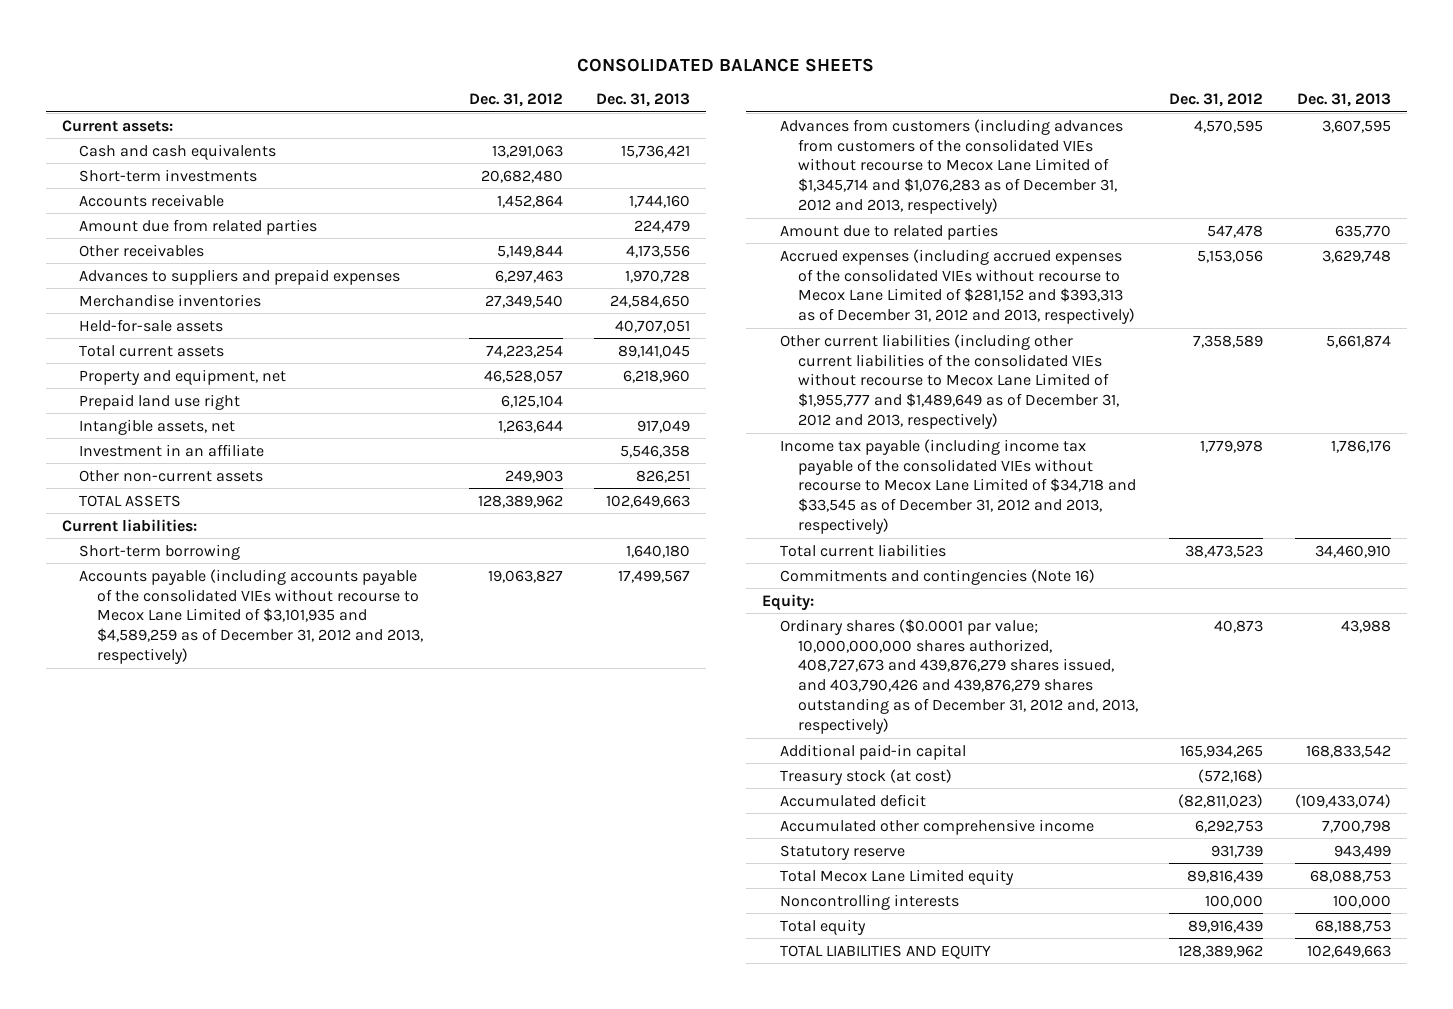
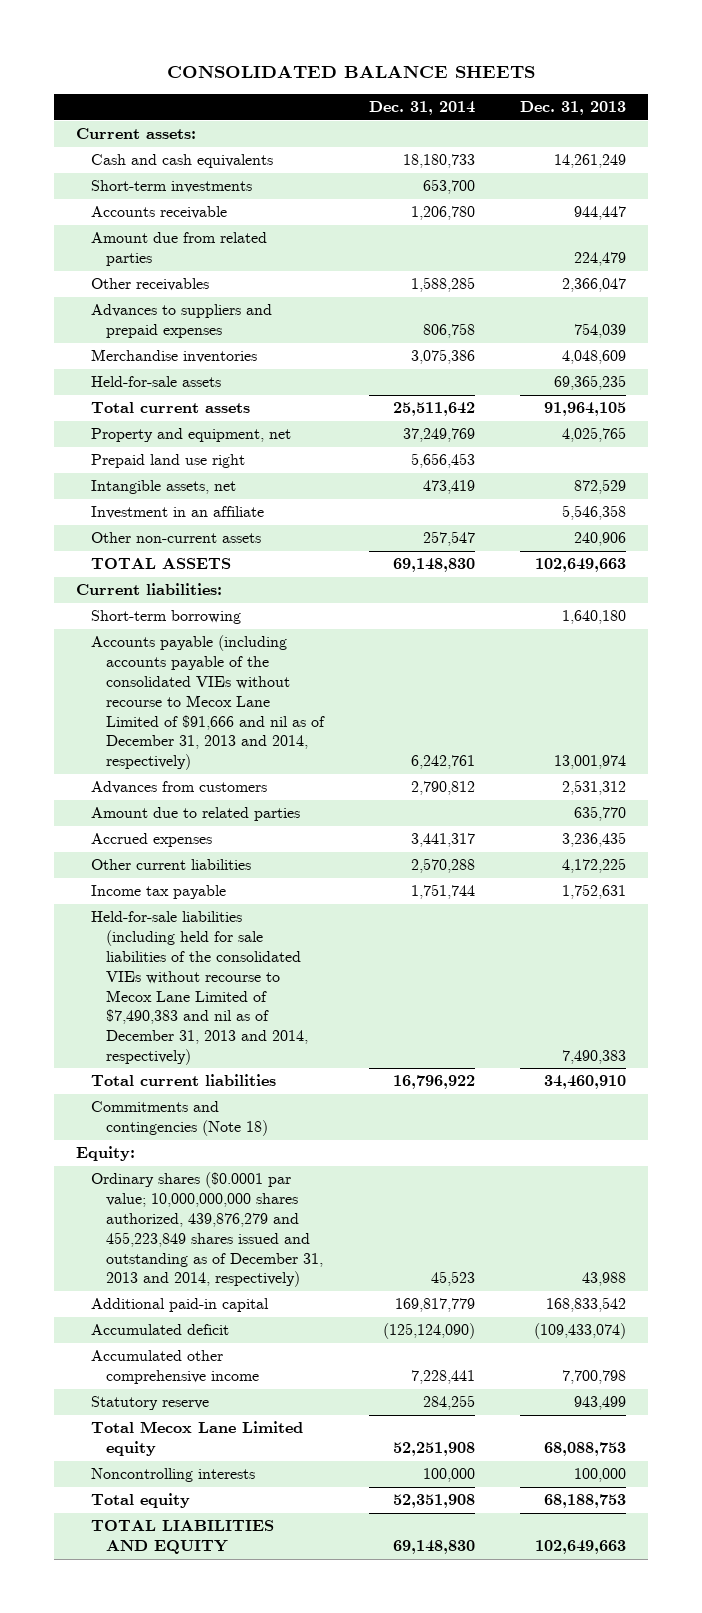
- | Dec. 31, 2012 | Dec. 31, 2013
+ | Dec. 31, 2014 | Dec. 31, 2013
- Cash and cash equivalents | 13,291,063 | 15,736,421
+ Cash and cash equivalents | 18,180,733 | 14,261,249
- Accounts receivable | 1,452,864 | 1,744,160
+ Accounts receivable | 1,206,780 | 944,447
- Other receivables | 5,149,844 | 4,173,556
- Advances to suppliers and prepaid expenses | 6,297,463 | 1,970,728
- Merchandise inventories | 27,349,540 | 24,584,650
- Held-for-sale assets | | 40,707,051
- Total current assets | 74,223,254 | 89,141,045
- Property and equipment, net | 46,528,057 | 6,218,960
+ Other receivables | 1,588,285 | 2,366,047
+ Advances to suppliers and prepaid expenses | 806,758 | 754,039
+ Merchandise inventories | 3,075,386 | 4,048,609
+ Held-for-sale assets | | 69,365,235
+ Total current assets | 25,511,642 | 91,964,105
+ Property and equipment, net | 37,249,769 | 4,025,765
- Intangible assets, net | 1,263,644 | 917,049
+ Intangible assets, net | 473,419 | 872,529
- Other non-current assets | 249,903 | 826,251
+ Other non-current assets | 257,547 | 240,906
- Accounts payable (including accounts payable of the consolidated VIEs without recourse to Mecox Lane Limited of $3,101,935 and $4,589,259 as of December 31, 2012 and 2013, respectively) | 19,063,827 | 17,499,567
- Advances from customers (including advances from customers of the consolidated VIEs without recourse to Mecox Lane Limited of $1,345,714 and $1,076,283 as of December 31, 2012 and 2013, respectively) | 4,570,595 | 3,607,595
+ Accounts payable (including accounts payable of the consolidated VIEs without recourse to Mecox Lane Limited of $91,666 and nil as of December 31, 2013 and 2014, respectively) | 6,242,761 | 13,001,974
+ Advances from customers | 2,790,812 | 2,531,312
- Accrued expenses (including accrued expenses of the consolidated VIEs without recourse to Mecox Lane Limited of $281,152 and $393,313 as of December 31, 2012 and 2013, respectively) | 5,153,056 | 3,629,748
- Other current liabilities (including other current liabilities of the consolidated VIEs without recourse to Mecox Lane Limited of $1,955,777 and $1,489,649 as of December 31, 2012 and 2013, respectively) | 7,358,589 | 5,661,874
- Income tax payable (including income tax payable of the consolidated VIEs without recourse to Mecox Lane Limited of $34,718 and $33,545 as of December 31, 2012 and 2013, respectively) | 1,779,978 | 1,786,176
+ Accrued expenses | 3,441,317 | 3,236,435
+ Other current liabilities | 2,570,288 | 4,172,225
+ Income tax payable | 1,751,744 | 1,752,631
+ Held-for-sale liabilities (including held for sale liabilities of the consolidated VIEs without recourse to Mecox Lane Limited of $7,490,383 and nil as of December 31, 2013 and 2014, respectively) | | 7,490,383
- Commitments and contingencies (Note 16)
+ Commitments and contingencies (Note 18)
- Ordinary shares ($0.0001 par value; 10,000,000,000 shares authorized, 408,727,673 and 439,876,279 shares issued, and 403,790,426 and 439,876,279 shares outstanding as of December 31, 2012 and, 2013, respectively) | 40,873 | 43,988
+ Ordinary shares ($0.0001 par value; 10,000,000,000 shares authorized, 439,876,279 and 455,223,849 shares issued and outstanding as of December 31, 2013 and 2014, respectively) | 45,523 | 43,988
- Treasury stock (at cost) | (572,168) |

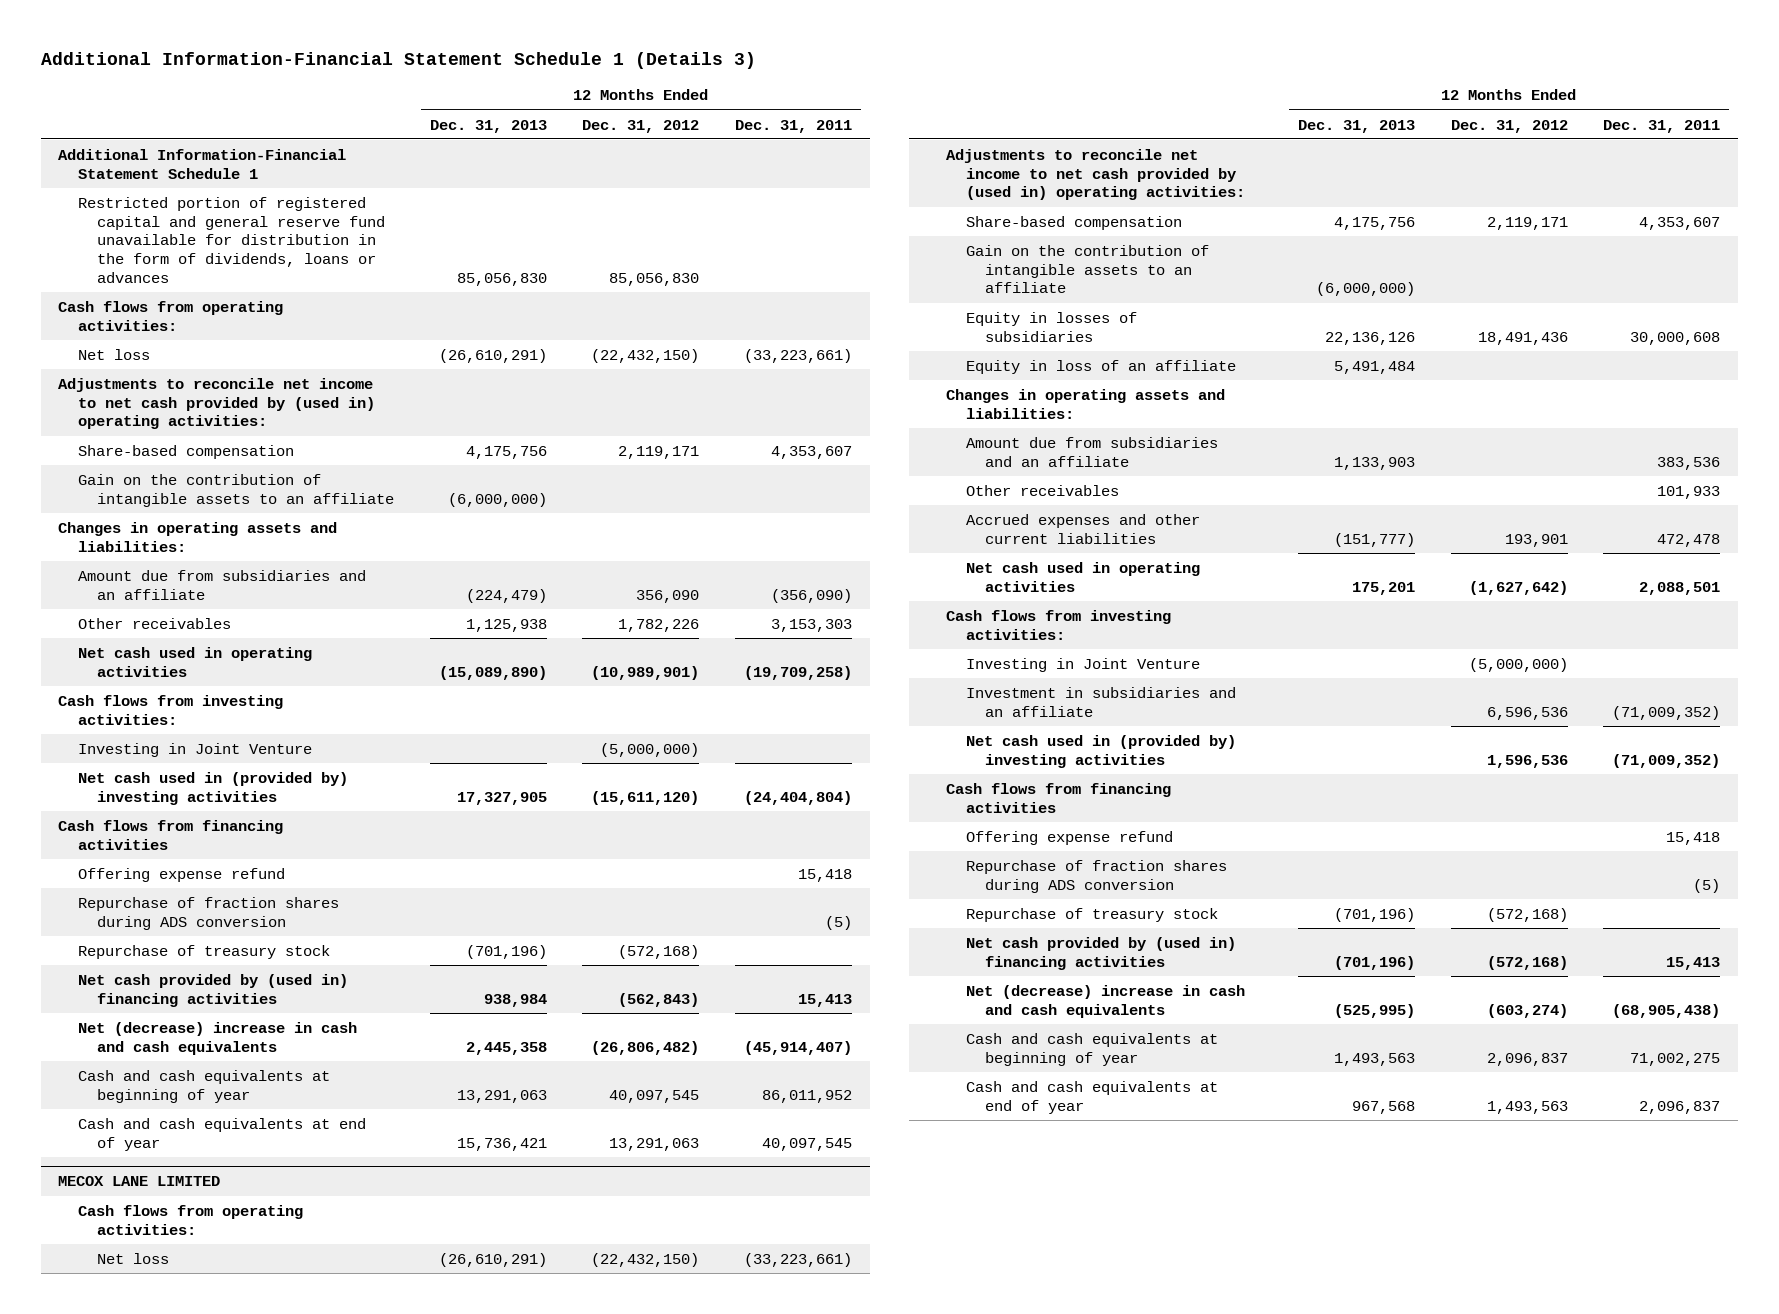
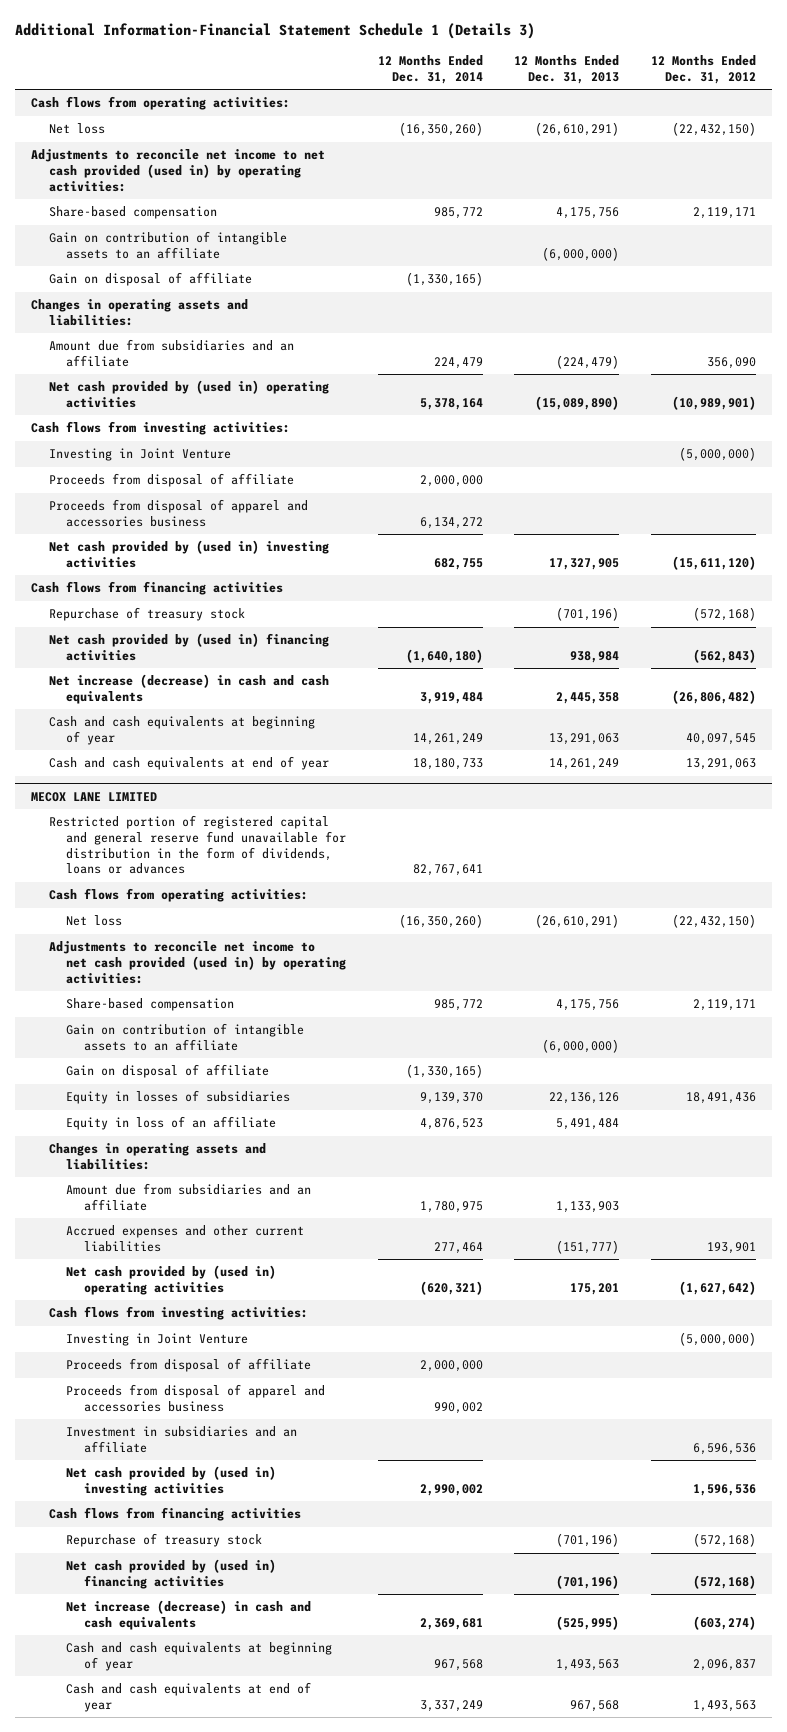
- | 12 Months Ended Dec. 31, 2013 | 12 Months Ended Dec. 31, 2012 | 12 Months Ended Dec. 31, 2011
+ | 12 Months Ended Dec. 31, 2014 | 12 Months Ended Dec. 31, 2013 | 12 Months Ended Dec. 31, 2012
- Additional Information-Financial Statement Schedule 1
- Restricted portion of registered capital and general reserve fund unavailable for distribution in the form of dividends, loans or advances | 85,056,830 | 85,056,830 |
- Adjustments to reconcile net income to net cash provided by (used in) operating activities:
+ Adjustments to reconcile net income to net cash provided (used in) by operating activities:
- Gain on the contribution of intangible assets to an affiliate | (6,000,000) | |
+ Gain on contribution of intangible assets to an affiliate | | (6,000,000) |
+ Gain on disposal of affiliate | (1,330,165) | |
- Other receivables | 1,125,938 | 1,782,226 | 3,153,303
- Net cash used in operating activities | (15,089,890) | (10,989,901) | (19,709,258)
+ Net cash provided by (used in) operating activities | 5,378,164 | (15,089,890) | (10,989,901)
- Net cash used in (provided by) investing activities | 17,327,905 | (15,611,120) | (24,404,804)
+ Proceeds from disposal of affiliate | 2,000,000 | |
+ Proceeds from disposal of apparel and accessories business | 6,134,272 | |
+ Net cash provided by (used in) investing activities | 682,755 | 17,327,905 | (15,611,120)
- Offering expense refund | | | 15,418
- Repurchase of fraction shares during ADS conversion | | | (5)
- Net (decrease) increase in cash and cash equivalents | 2,445,358 | (26,806,482) | (45,914,407)
+ Net increase (decrease) in cash and cash equivalents | 3,919,484 | 2,445,358 | (26,806,482)
- Cash and cash equivalents at end of year | 15,736,421 | 13,291,063 | 40,097,545
+ Cash and cash equivalents at end of year | 18,180,733 | 14,261,249 | 13,291,063
@ MECOX LANE LIMITED
+ Restricted portion of registered capital and general reserve fund unavailable for distribution in the form of dividends, loans or advances | 82,767,641 | |
- Adjustments to reconcile net income to net cash provided by (used in) operating activities:
+ Adjustments to reconcile net income to net cash provided (used in) by operating activities:
- Gain on the contribution of intangible assets to an affiliate | (6,000,000) | |
+ Gain on contribution of intangible assets to an affiliate | | (6,000,000) |
+ Gain on disposal of affiliate | (1,330,165) | |
- Other receivables | | | 101,933
- Net cash used in operating activities | 175,201 | (1,627,642) | 2,088,501
+ Net cash provided by (used in) operating activities | (620,321) | 175,201 | (1,627,642)
+ Proceeds from disposal of affiliate | 2,000,000 | |
+ Proceeds from disposal of apparel and accessories business | 990,002 | |
- Net cash used in (provided by) investing activities | | 1,596,536 | (71,009,352)
+ Net cash provided by (used in) investing activities | 2,990,002 | | 1,596,536
- Offering expense refund | | | 15,418
- Repurchase of fraction shares during ADS conversion | | | (5)
- Net (decrease) increase in cash and cash equivalents | (525,995) | (603,274) | (68,905,438)
+ Net increase (decrease) in cash and cash equivalents | 2,369,681 | (525,995) | (603,274)

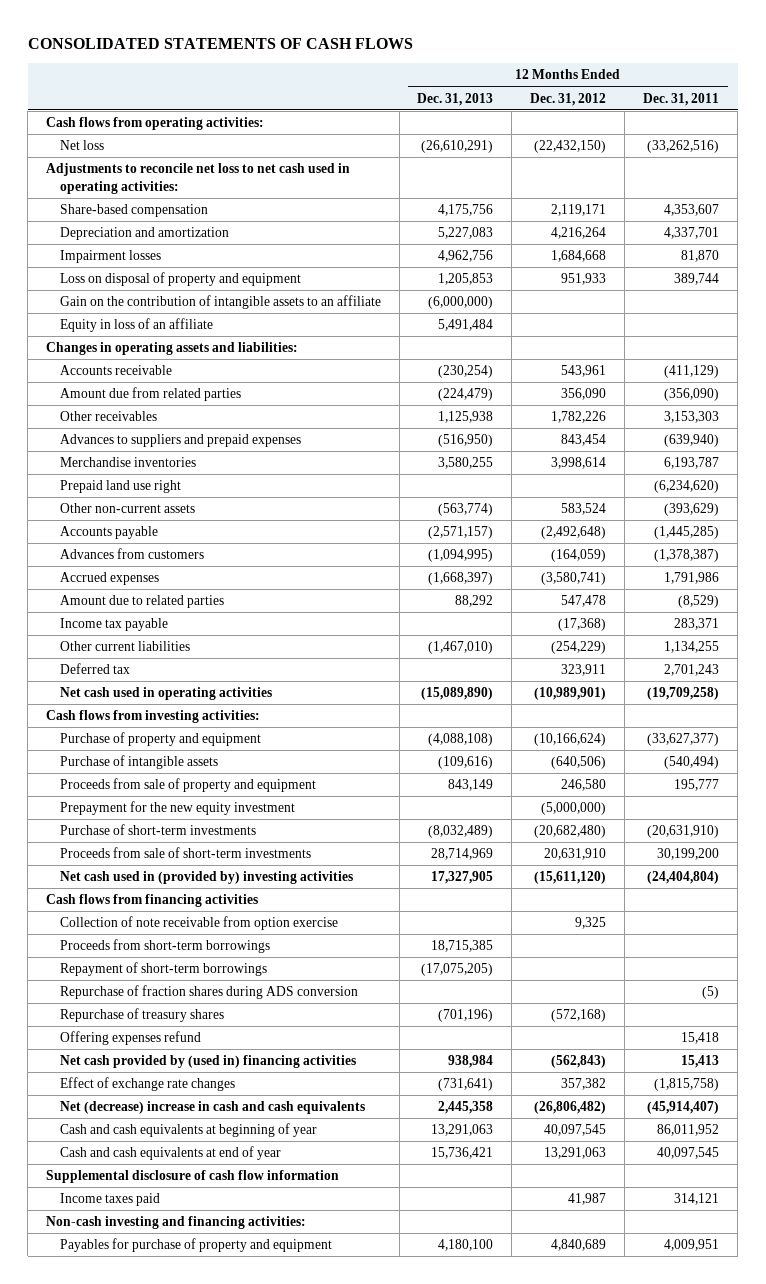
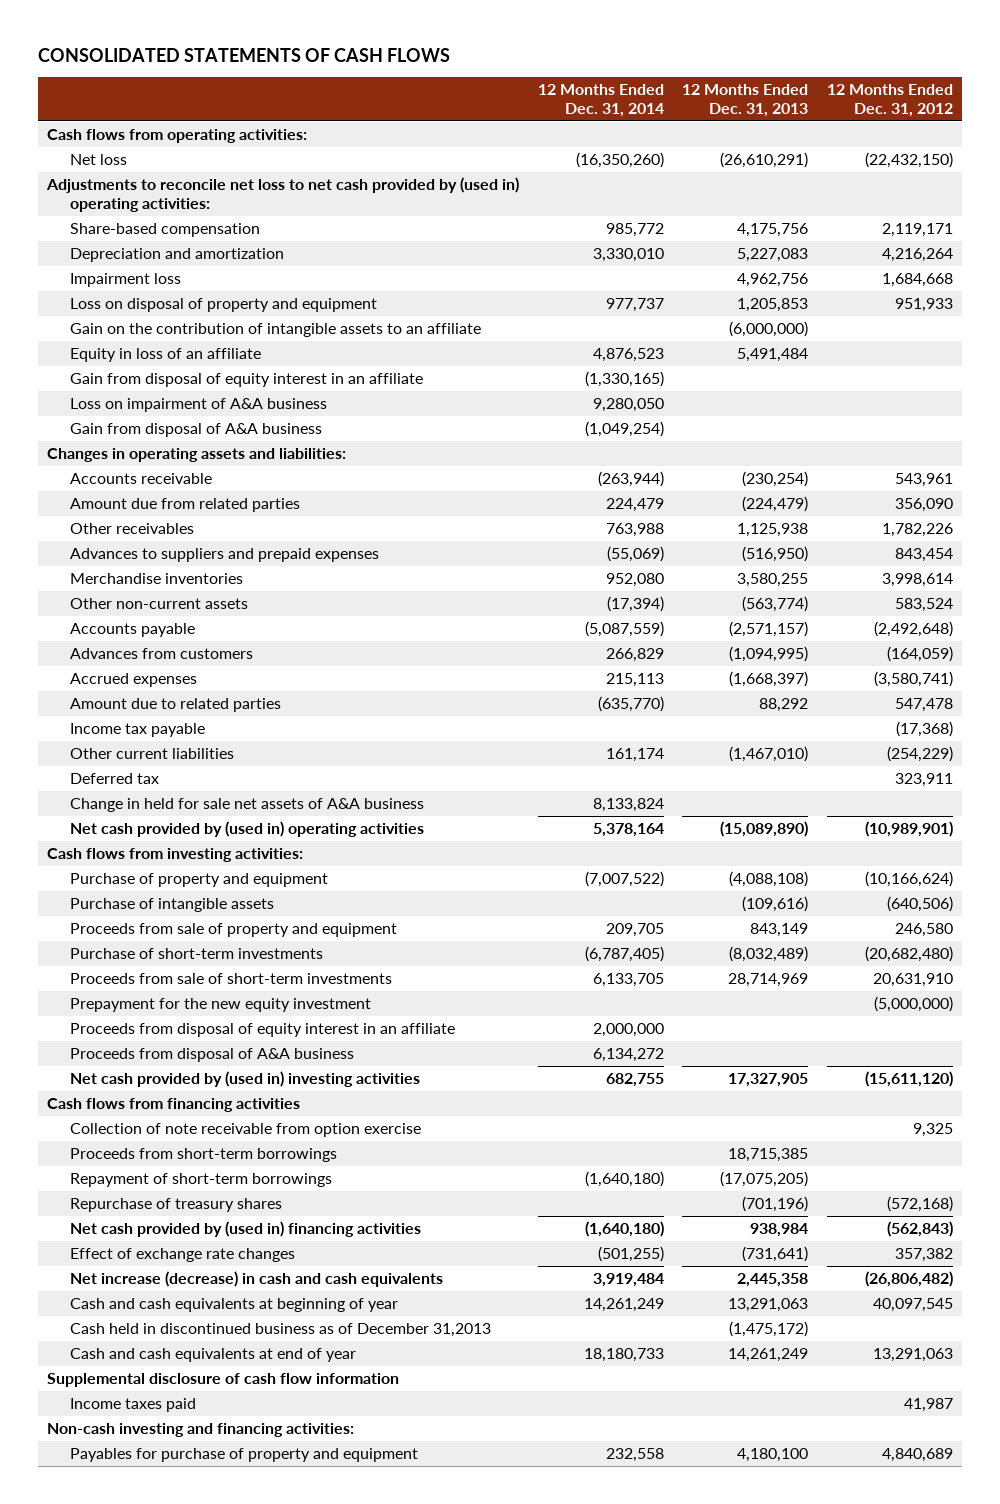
- | 12 Months Ended Dec. 31, 2013 | 12 Months Ended Dec. 31, 2012 | 12 Months Ended Dec. 31, 2011
+ | 12 Months Ended Dec. 31, 2014 | 12 Months Ended Dec. 31, 2013 | 12 Months Ended Dec. 31, 2012
- Adjustments to reconcile net loss to net cash used in operating activities:
+ Adjustments to reconcile net loss to net cash provided by (used in) operating activities:
- Impairment losses | 4,962,756 | 1,684,668 | 81,870
+ Impairment loss | | 4,962,756 | 1,684,668
+ Gain from disposal of equity interest in an affiliate | (1,330,165) | |
+ Loss on impairment of A&A business | 9,280,050 | |
+ Gain from disposal of A&A business | (1,049,254) | |
- Prepaid land use right | | | (6,234,620)
- Net cash used in operating activities | (15,089,890) | (10,989,901) | (19,709,258)
+ Change in held for sale net assets of A&A business | 8,133,824 | |
+ Net cash provided by (used in) operating activities | 5,378,164 | (15,089,890) | (10,989,901)
- Net cash used in (provided by) investing activities | 17,327,905 | (15,611,120) | (24,404,804)
moved down: Prepayment for the new equity investment | | | (5,000,000)
+ Proceeds from disposal of equity interest in an affiliate | 2,000,000 | |
+ Proceeds from disposal of A&A business | 6,134,272 | |
+ Net cash provided by (used in) investing activities | 682,755 | 17,327,905 | (15,611,120)
- Repurchase of fraction shares during ADS conversion | | | (5)
- Offering expenses refund | | | 15,418
- Net (decrease) increase in cash and cash equivalents | 2,445,358 | (26,806,482) | (45,914,407)
+ Net increase (decrease) in cash and cash equivalents | 3,919,484 | 2,445,358 | (26,806,482)
- Cash and cash equivalents at end of year | 15,736,421 | 13,291,063 | 40,097,545
+ Cash held in discontinued business as of December 31,2013 | | (1,475,172) |
+ Cash and cash equivalents at end of year | 18,180,733 | 14,261,249 | 13,291,063

